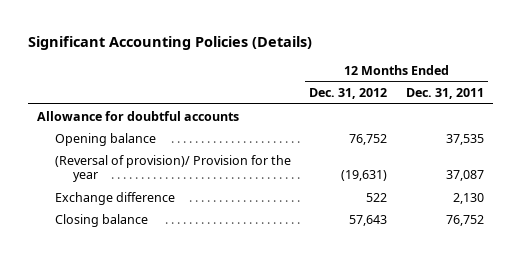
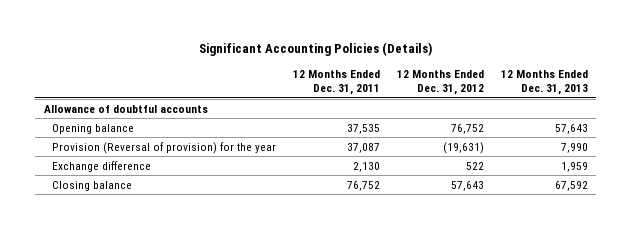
- | 12 Months Ended Dec. 31, 2012 | 12 Months Ended Dec. 31, 2011
+ | 12 Months Ended Dec. 31, 2011 | 12 Months Ended Dec. 31, 2012 | 12 Months Ended Dec. 31, 2013
- Allowance for doubtful accounts
+ Allowance of doubtful accounts
- (Reversal of provision)/ Provision for the year | (19,631) | 37,087
+ Provision (Reversal of provision) for the year | 37,087 | (19,631) | 7,990

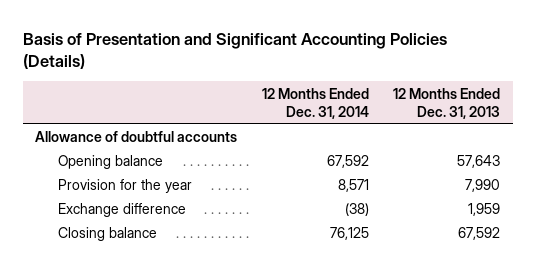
- Significant Accounting Policies (Details)
+ Basis of Presentation and Significant Accounting Policies (Details)
- | 12 Months Ended Dec. 31, 2011 | 12 Months Ended Dec. 31, 2012 | 12 Months Ended Dec. 31, 2013
+ | 12 Months Ended Dec. 31, 2014 | 12 Months Ended Dec. 31, 2013
- Provision (Reversal of provision) for the year | 37,087 | (19,631) | 7,990
+ Provision for the year | 8,571 | 7,990

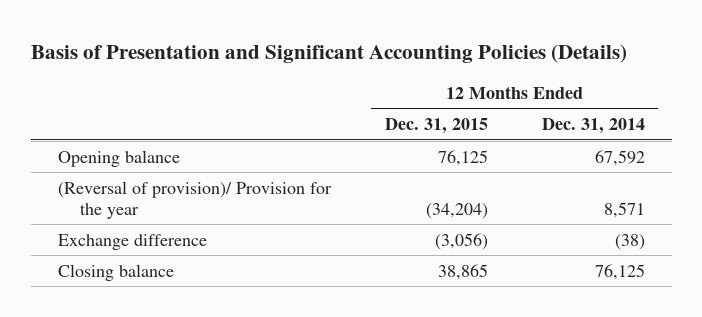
- | 12 Months Ended Dec. 31, 2014 | 12 Months Ended Dec. 31, 2013
+ | 12 Months Ended Dec. 31, 2015 | 12 Months Ended Dec. 31, 2014
- Allowance of doubtful accounts
- Provision for the year | 8,571 | 7,990
+ (Reversal of provision)/ Provision for the year | (34,204) | 8,571

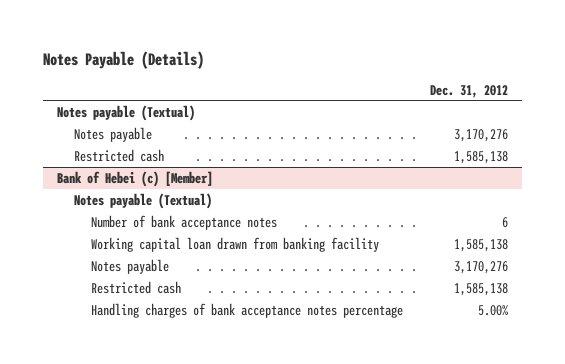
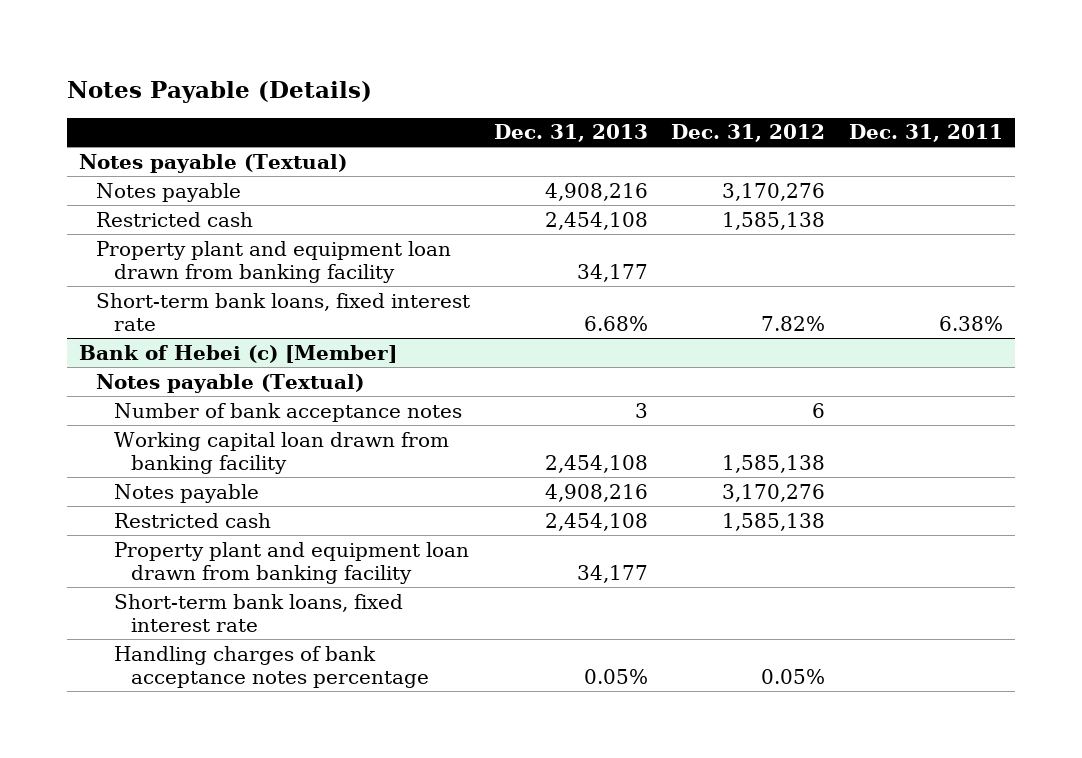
- | Dec. 31, 2012
+ | Dec. 31, 2013 | Dec. 31, 2012 | Dec. 31, 2011
+ Property plant and equipment loan drawn from banking facility | 34,177 | |
+ Short-term bank loans, fixed interest rate | 6.68% | 7.82% | 6.38%
@ Bank of Hebei (c) [Member]
- Handling charges of bank acceptance notes percentage | 5.00%
+ Property plant and equipment loan drawn from banking facility | 34,177 | |
+ Short-term bank loans, fixed interest rate
+ Handling charges of bank acceptance notes percentage | 0.05% | 0.05% |

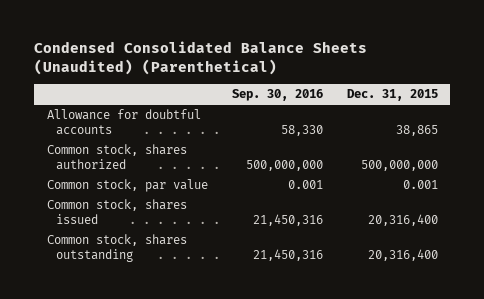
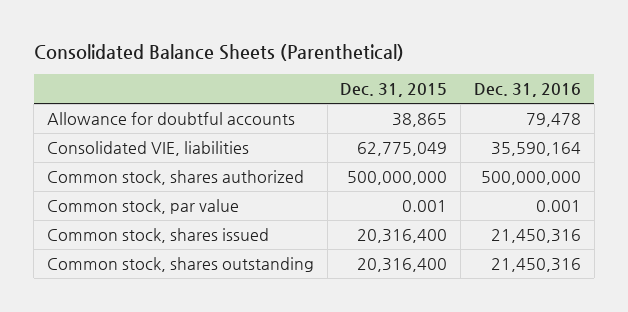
- Condensed Consolidated Balance Sheets (Unaudited) (Parenthetical)
+ Consolidated Balance Sheets (Parenthetical)
- | Sep. 30, 2016 | Dec. 31, 2015
+ | Dec. 31, 2015 | Dec. 31, 2016
+ Consolidated VIE, liabilities | 62,775,049 | 35,590,164

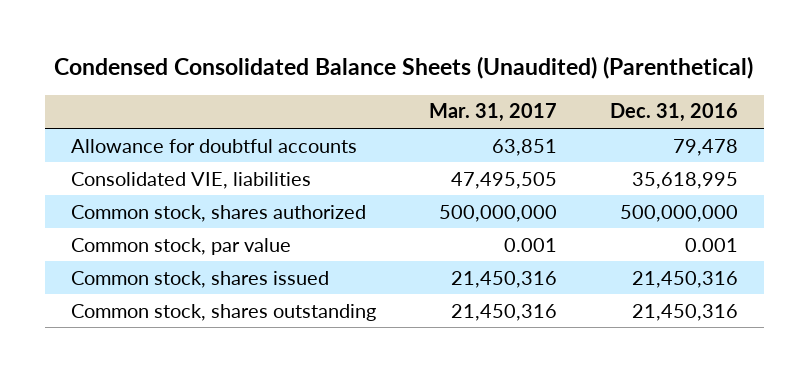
- Consolidated Balance Sheets (Parenthetical)
+ Condensed Consolidated Balance Sheets (Unaudited) (Parenthetical)
- | Dec. 31, 2015 | Dec. 31, 2016
+ | Mar. 31, 2017 | Dec. 31, 2016
- Consolidated VIE, liabilities | 62,775,049 | 35,590,164
+ Consolidated VIE, liabilities | 47,495,505 | 35,618,995

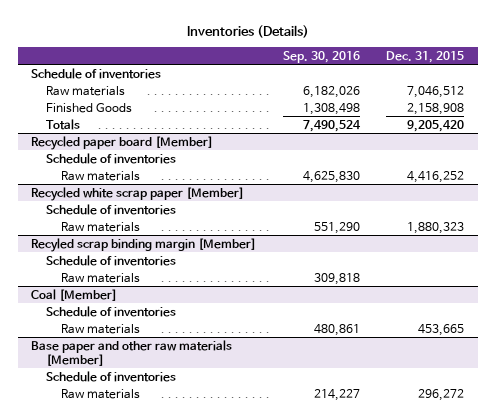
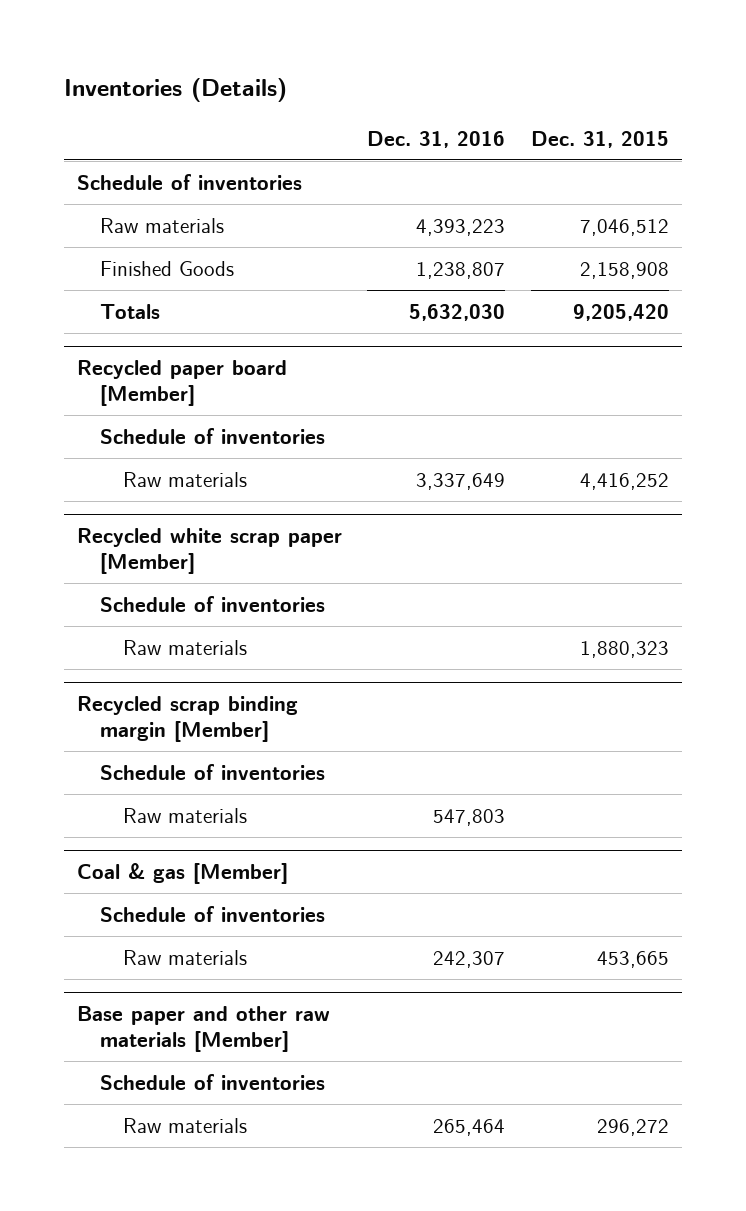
- | Sep. 30, 2016 | Dec. 31, 2015
+ | Dec. 31, 2016 | Dec. 31, 2015
- Recyled scrap binding margin [Member]
+ Recycled scrap binding margin [Member]
- Coal [Member]
+ Coal & gas [Member]

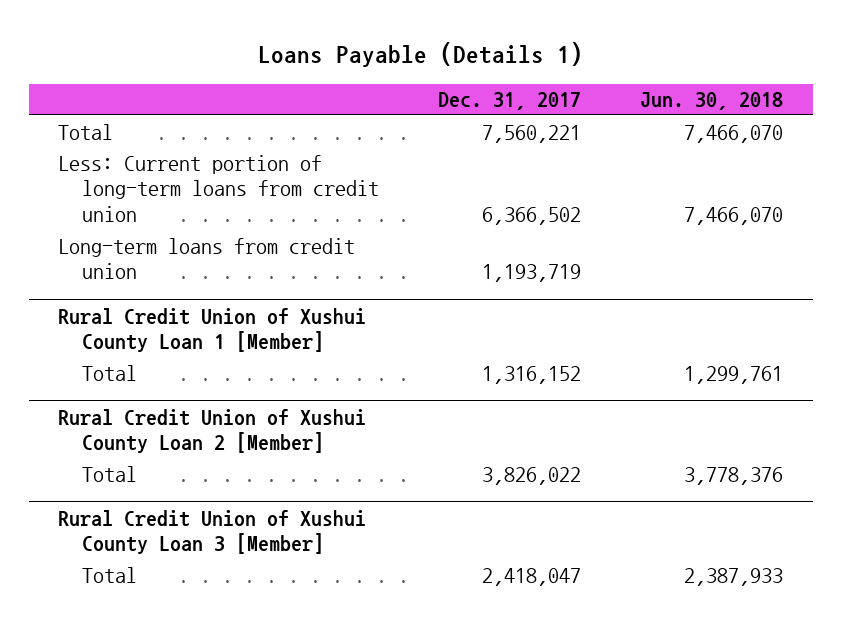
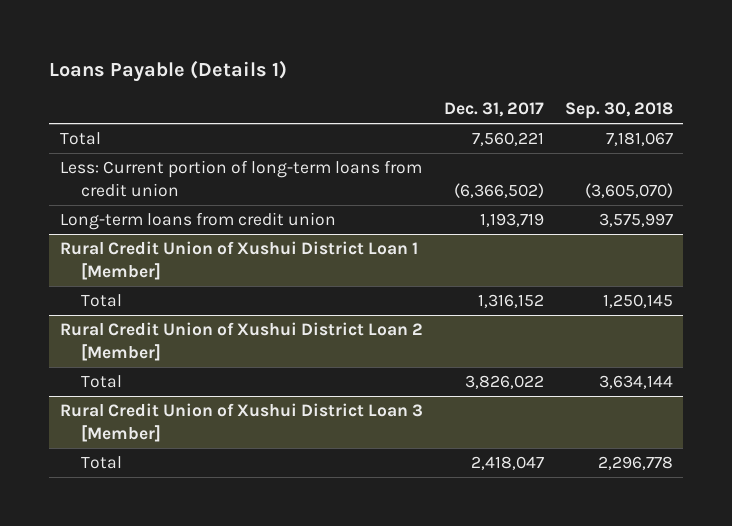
- | Dec. 31, 2017 | Jun. 30, 2018
+ | Dec. 31, 2017 | Sep. 30, 2018
- Less: Current portion of long-term loans from credit union | 6,366,502 | 7,466,070
+ Less: Current portion of long-term loans from credit union | (6,366,502) | (3,605,070)
- Rural Credit Union of Xushui County Loan 1 [Member]
+ Rural Credit Union of Xushui District Loan 1 [Member]
- Rural Credit Union of Xushui County Loan 2 [Member]
+ Rural Credit Union of Xushui District Loan 2 [Member]
- Rural Credit Union of Xushui County Loan 3 [Member]
+ Rural Credit Union of Xushui District Loan 3 [Member]

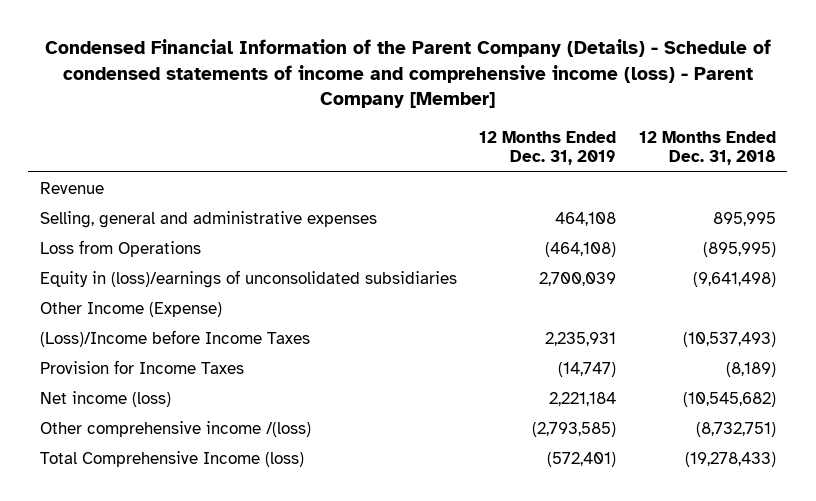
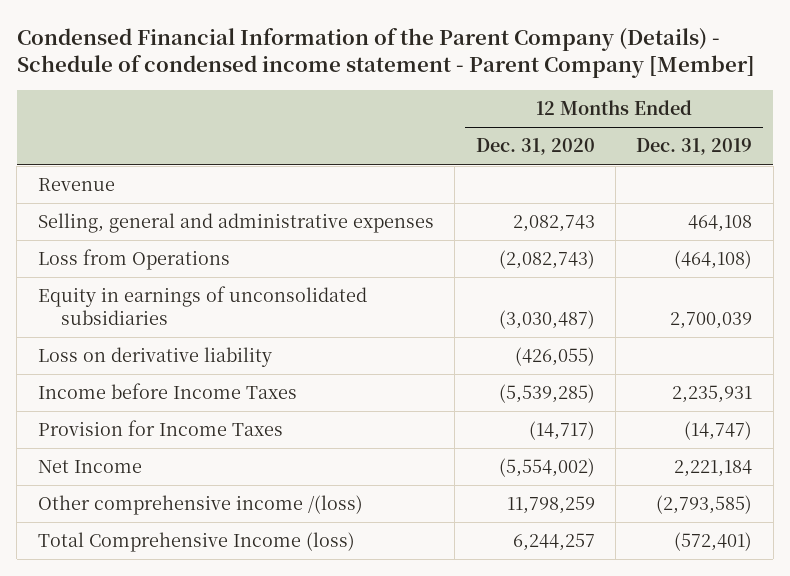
- Condensed Financial Information of the Parent Company (Details) - Schedule of condensed statements of income and comprehensive income (loss) - Parent Company [Member]
+ Condensed Financial Information of the Parent Company (Details) - Schedule of condensed income statement - Parent Company [Member]
- | 12 Months Ended Dec. 31, 2019 | 12 Months Ended Dec. 31, 2018
+ | 12 Months Ended Dec. 31, 2020 | 12 Months Ended Dec. 31, 2019
- Equity in (loss)/earnings of unconsolidated subsidiaries | 2,700,039 | (9,641,498)
- Other Income (Expense)
- (Loss)/Income before Income Taxes | 2,235,931 | (10,537,493)
+ Equity in earnings of unconsolidated subsidiaries | (3,030,487) | 2,700,039
+ Loss on derivative liability | (426,055) |
+ Income before Income Taxes | (5,539,285) | 2,235,931
- Net income (loss) | 2,221,184 | (10,545,682)
+ Net Income | (5,554,002) | 2,221,184

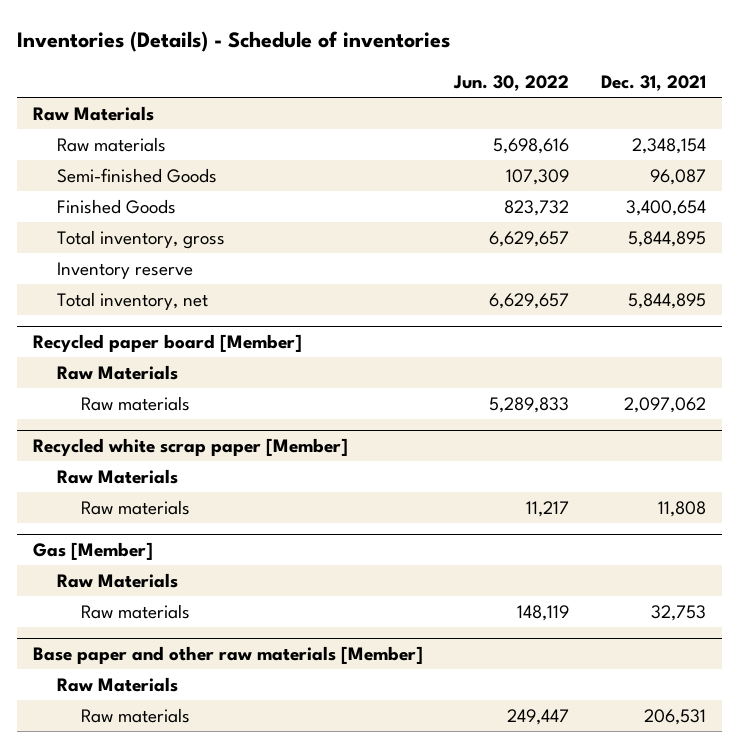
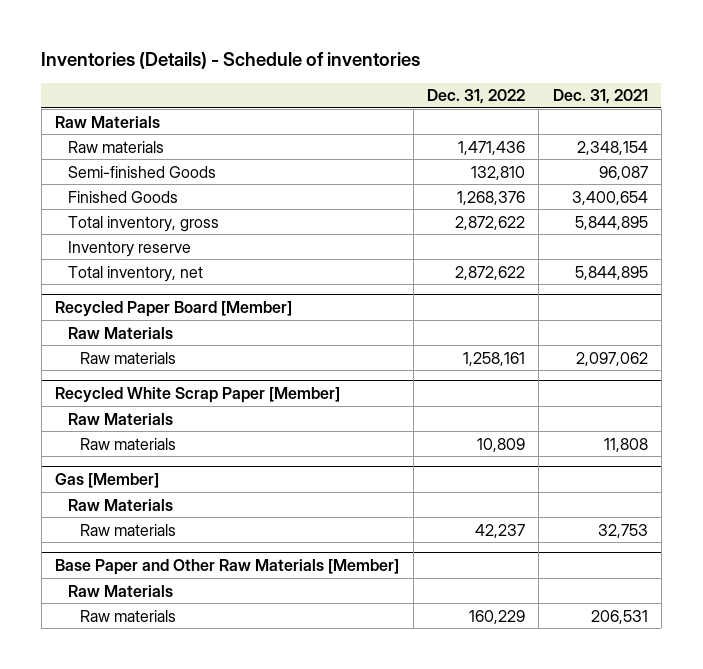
- | Jun. 30, 2022 | Dec. 31, 2021
+ | Dec. 31, 2022 | Dec. 31, 2021
- Recycled paper board [Member]
+ Recycled Paper Board [Member]
- Recycled white scrap paper [Member]
+ Recycled White Scrap Paper [Member]
- Base paper and other raw materials [Member]
+ Base Paper and Other Raw Materials [Member]

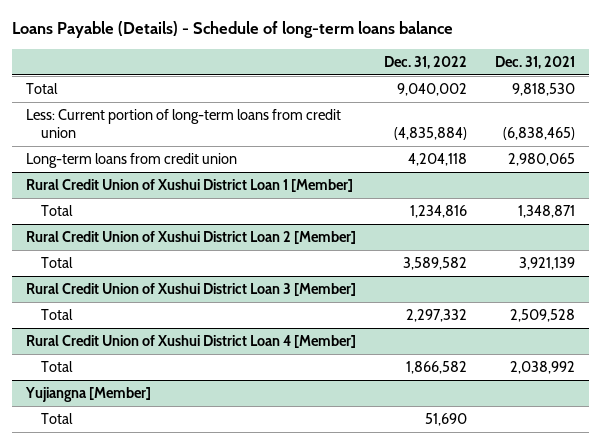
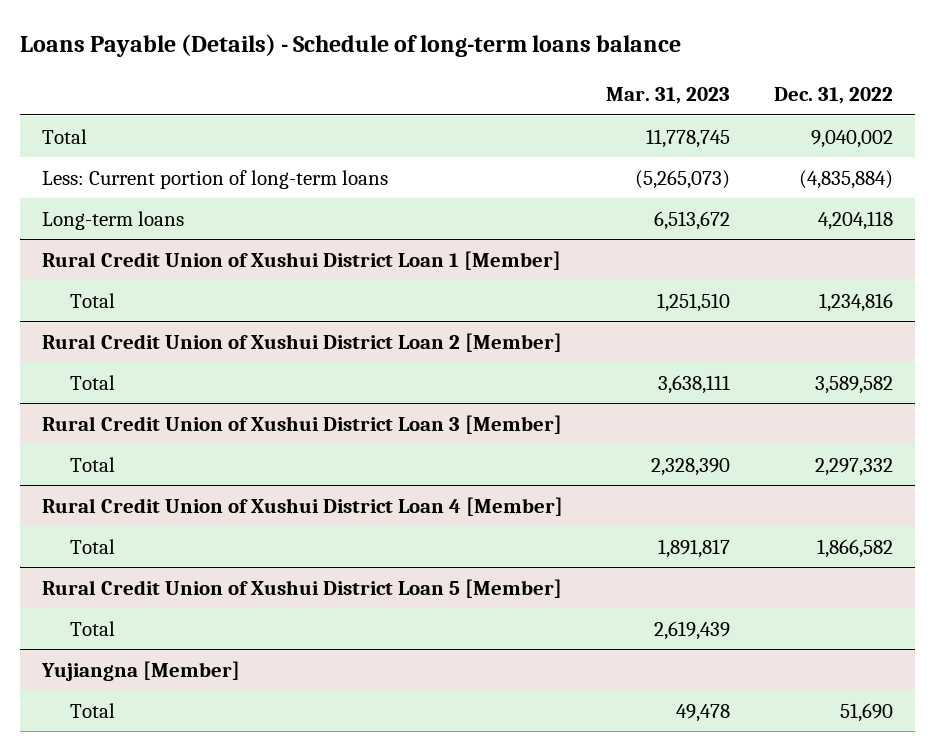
- | Dec. 31, 2022 | Dec. 31, 2021
+ | Mar. 31, 2023 | Dec. 31, 2022
- Less: Current portion of long-term loans from credit union | (4,835,884) | (6,838,465)
- Long-term loans from credit union | 4,204,118 | 2,980,065
+ Less: Current portion of long-term loans | (5,265,073) | (4,835,884)
+ Long-term loans | 6,513,672 | 4,204,118
+ Rural Credit Union of Xushui District Loan 5 [Member]
+ Total | 2,619,439 |

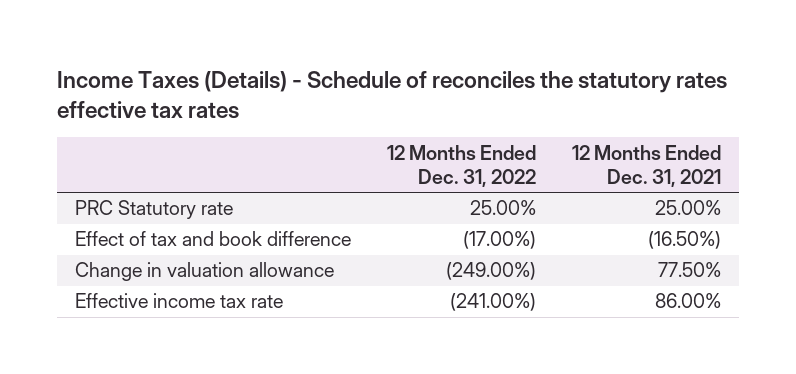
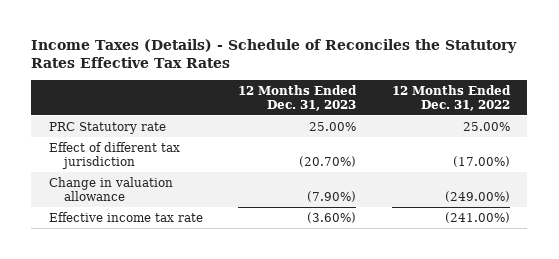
- Income Taxes (Details) - Schedule of reconciles the statutory rates effective tax rates
+ Income Taxes (Details) - Schedule of Reconciles the Statutory Rates Effective Tax Rates
- | 12 Months Ended Dec. 31, 2022 | 12 Months Ended Dec. 31, 2021
+ | 12 Months Ended Dec. 31, 2023 | 12 Months Ended Dec. 31, 2022
- Effect of tax and book difference | (17.00%) | (16.50%)
+ Effect of different tax jurisdiction | (20.70%) | (17.00%)

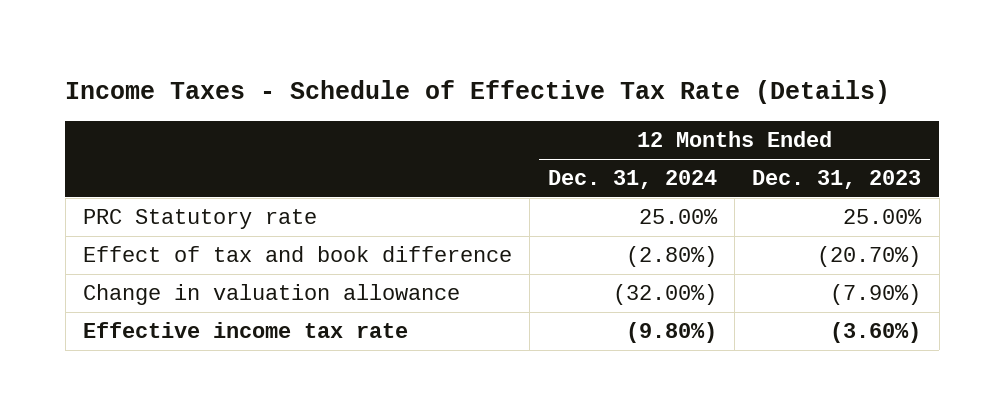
- Income Taxes (Details) - Schedule of Reconciles the Statutory Rates Effective Tax Rates
+ Income Taxes - Schedule of Effective Tax Rate (Details)
- | 12 Months Ended Dec. 31, 2023 | 12 Months Ended Dec. 31, 2022
+ | 12 Months Ended Dec. 31, 2024 | 12 Months Ended Dec. 31, 2023
- Effect of different tax jurisdiction | (20.70%) | (17.00%)
+ Effect of tax and book difference | (2.80%) | (20.70%)

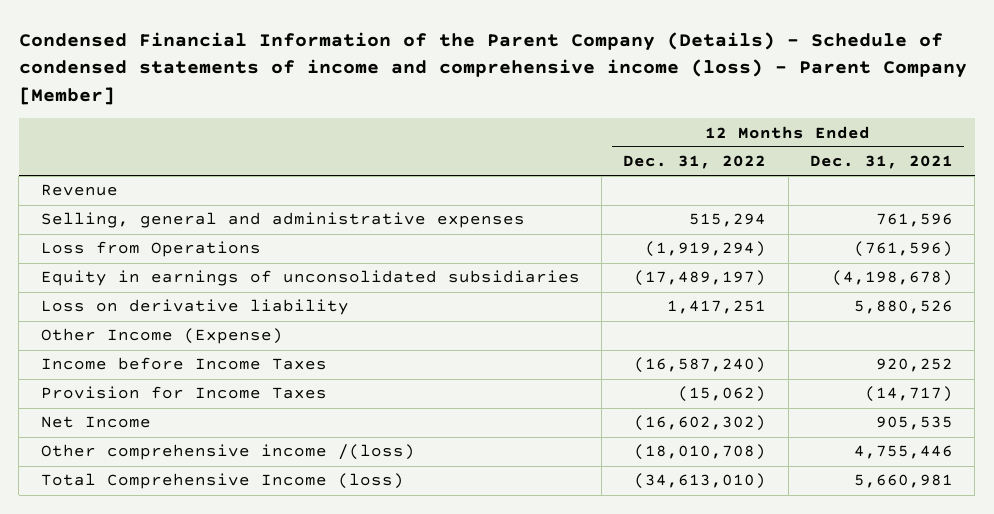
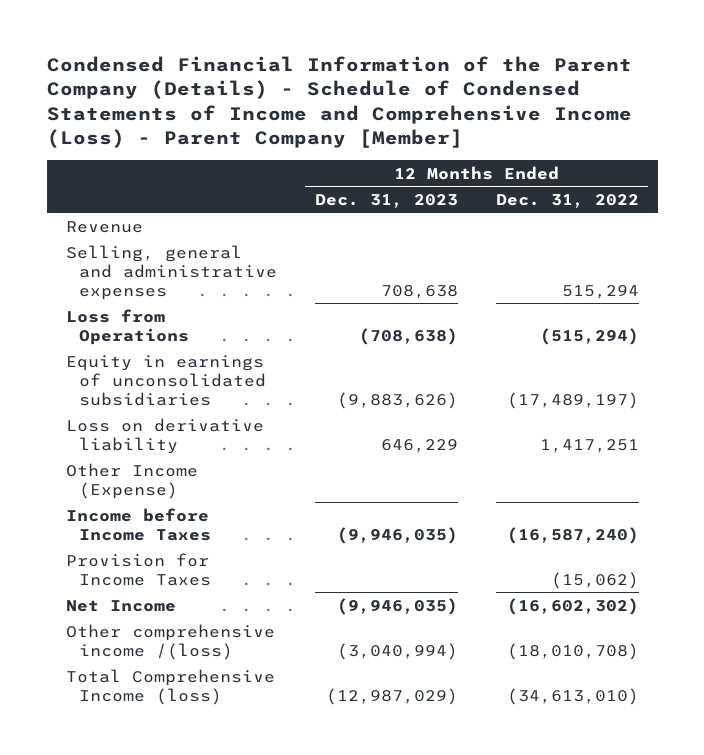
- Condensed Financial Information of the Parent Company (Details) - Schedule of condensed statements of income and comprehensive income (loss) - Parent Company [Member]
+ Condensed Financial Information of the Parent Company (Details) - Schedule of Condensed Statements of Income and Comprehensive Income (Loss) - Parent Company [Member]
- | 12 Months Ended Dec. 31, 2022 | 12 Months Ended Dec. 31, 2021
+ | 12 Months Ended Dec. 31, 2023 | 12 Months Ended Dec. 31, 2022
- Loss from Operations | (1,919,294) | (761,596)
+ Loss from Operations | (708,638) | (515,294)

